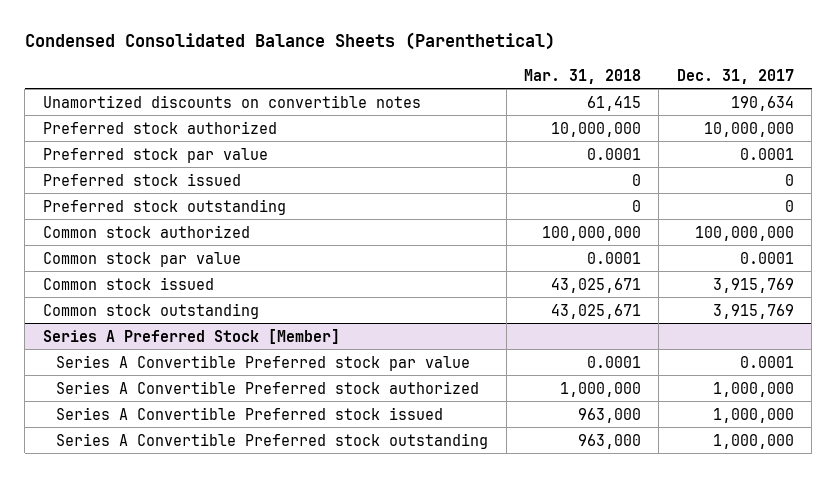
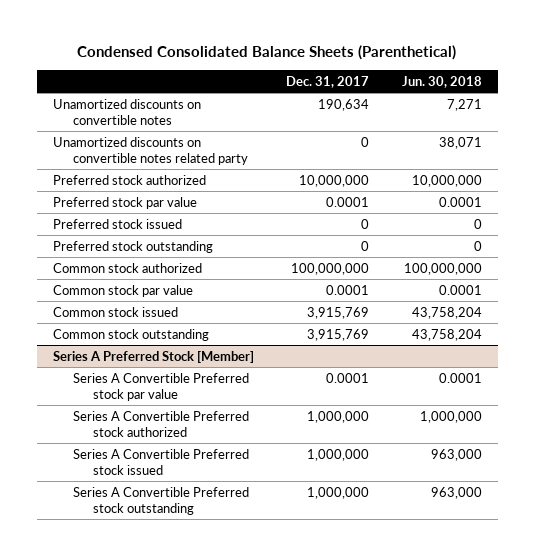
- | Mar. 31, 2018 | Dec. 31, 2017
+ | Dec. 31, 2017 | Jun. 30, 2018
+ Unamortized discounts on convertible notes related party | 0 | 38,071

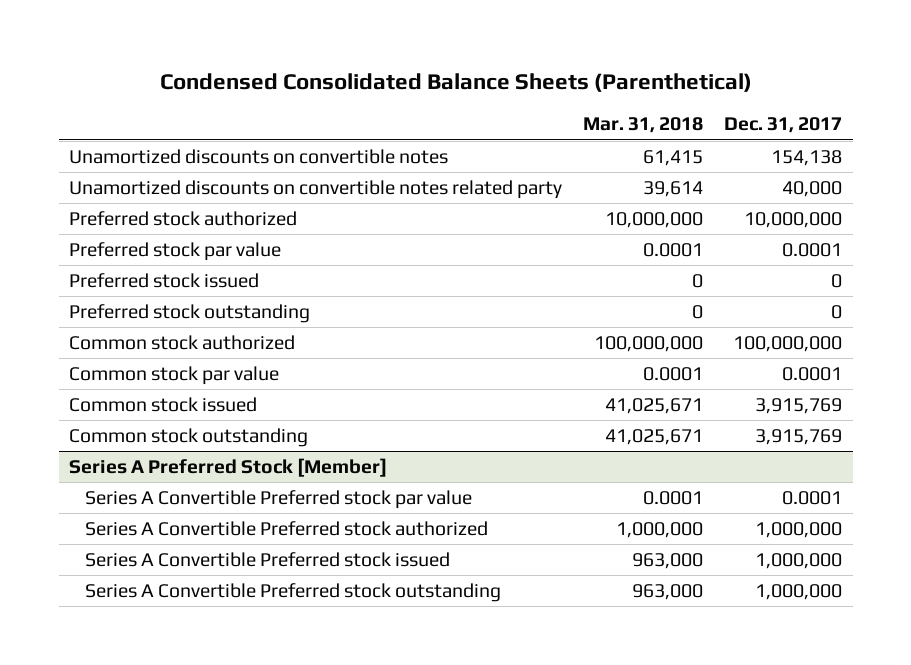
- | Dec. 31, 2017 | Jun. 30, 2018
+ | Mar. 31, 2018 | Dec. 31, 2017
- Unamortized discounts on convertible notes | 190,634 | 7,271
- Unamortized discounts on convertible notes related party | 0 | 38,071
+ Unamortized discounts on convertible notes | 61,415 | 154,138
+ Unamortized discounts on convertible notes related party | 39,614 | 40,000

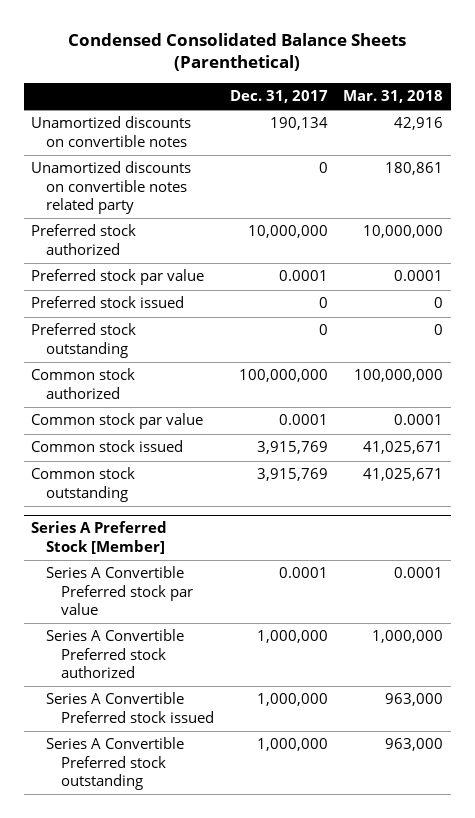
- | Mar. 31, 2018 | Dec. 31, 2017
+ | Dec. 31, 2017 | Mar. 31, 2018
- Unamortized discounts on convertible notes | 61,415 | 154,138
- Unamortized discounts on convertible notes related party | 39,614 | 40,000
+ Unamortized discounts on convertible notes | 190,134 | 42,916
+ Unamortized discounts on convertible notes related party | 0 | 180,861

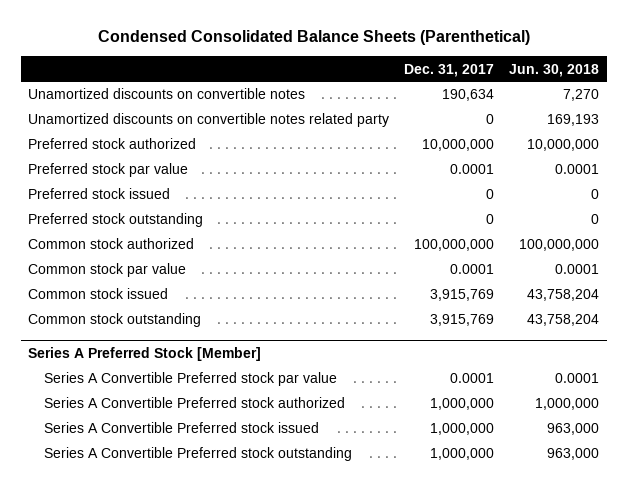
- | Dec. 31, 2017 | Mar. 31, 2018
+ | Dec. 31, 2017 | Jun. 30, 2018
- Unamortized discounts on convertible notes | 190,134 | 42,916
+ Unamortized discounts on convertible notes | 190,634 | 7,270

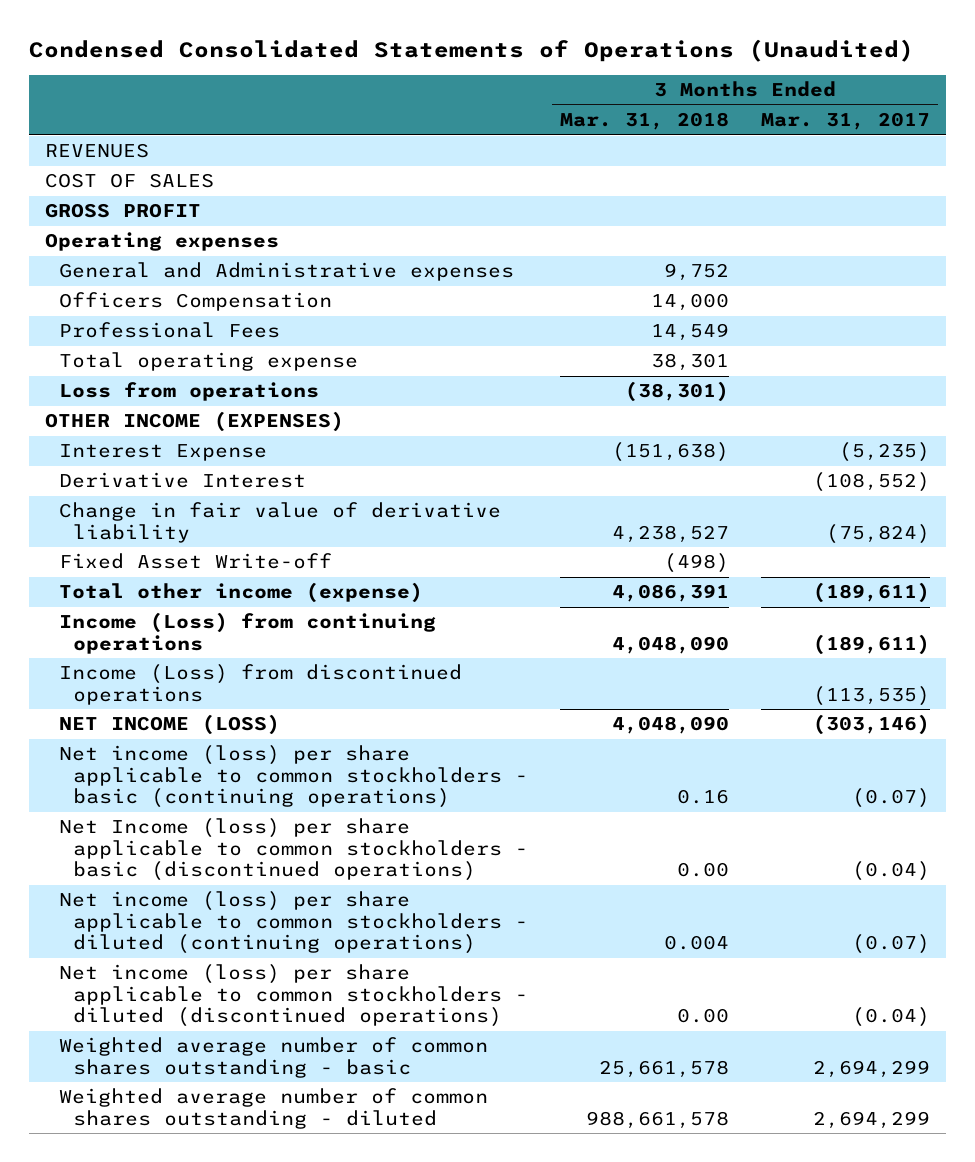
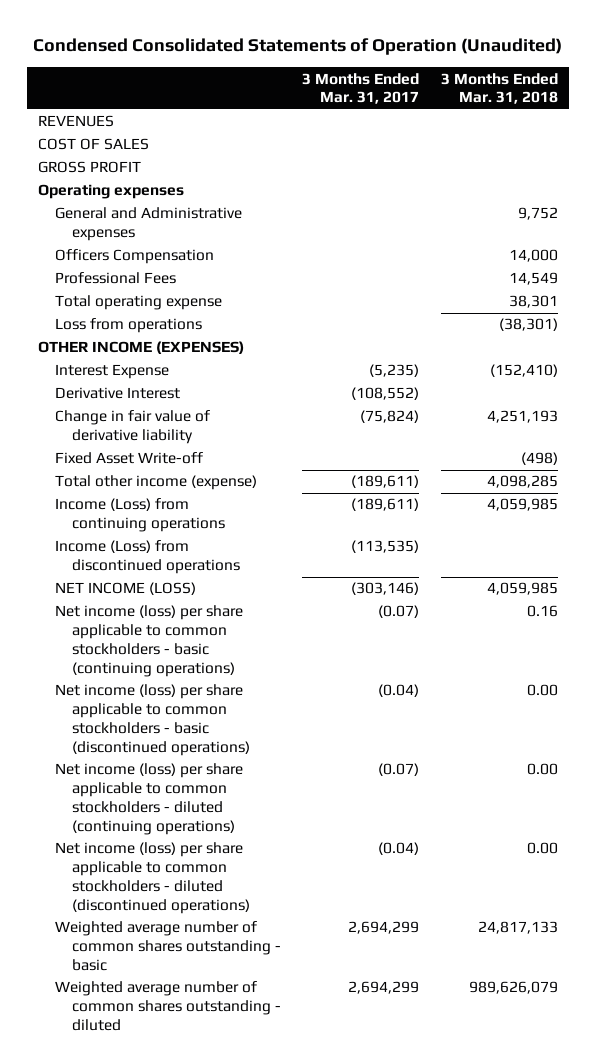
- Condensed Consolidated Statements of Operations (Unaudited)
+ Condensed Consolidated Statements of Operation (Unaudited)
- | 3 Months Ended Mar. 31, 2018 | 3 Months Ended Mar. 31, 2017
+ | 3 Months Ended Mar. 31, 2017 | 3 Months Ended Mar. 31, 2018
- Interest Expense | (151,638) | (5,235)
+ Interest Expense | (5,235) | (152,410)
- Change in fair value of derivative liability | 4,238,527 | (75,824)
+ Change in fair value of derivative liability | (75,824) | 4,251,193
- Total other income (expense) | 4,086,391 | (189,611)
- Income (Loss) from continuing operations | 4,048,090 | (189,611)
+ Total other income (expense) | (189,611) | 4,098,285
+ Income (Loss) from continuing operations | (189,611) | 4,059,985
- NET INCOME (LOSS) | 4,048,090 | (303,146)
+ NET INCOME (LOSS) | (303,146) | 4,059,985
- Net Income (loss) per share applicable to common stockholders - basic (discontinued operations) | 0.00 | (0.04)
- Net income (loss) per share applicable to common stockholders - diluted (continuing operations) | 0.004 | (0.07)
+ Net income (loss) per share applicable to common stockholders - basic (discontinued operations) | (0.04) | 0.00
+ Net income (loss) per share applicable to common stockholders - diluted (continuing operations) | (0.07) | 0.00
- Weighted average number of common shares outstanding - basic | 25,661,578 | 2,694,299
- Weighted average number of common shares outstanding - diluted | 988,661,578 | 2,694,299
+ Weighted average number of common shares outstanding - basic | 2,694,299 | 24,817,133
+ Weighted average number of common shares outstanding - diluted | 2,694,299 | 989,626,079

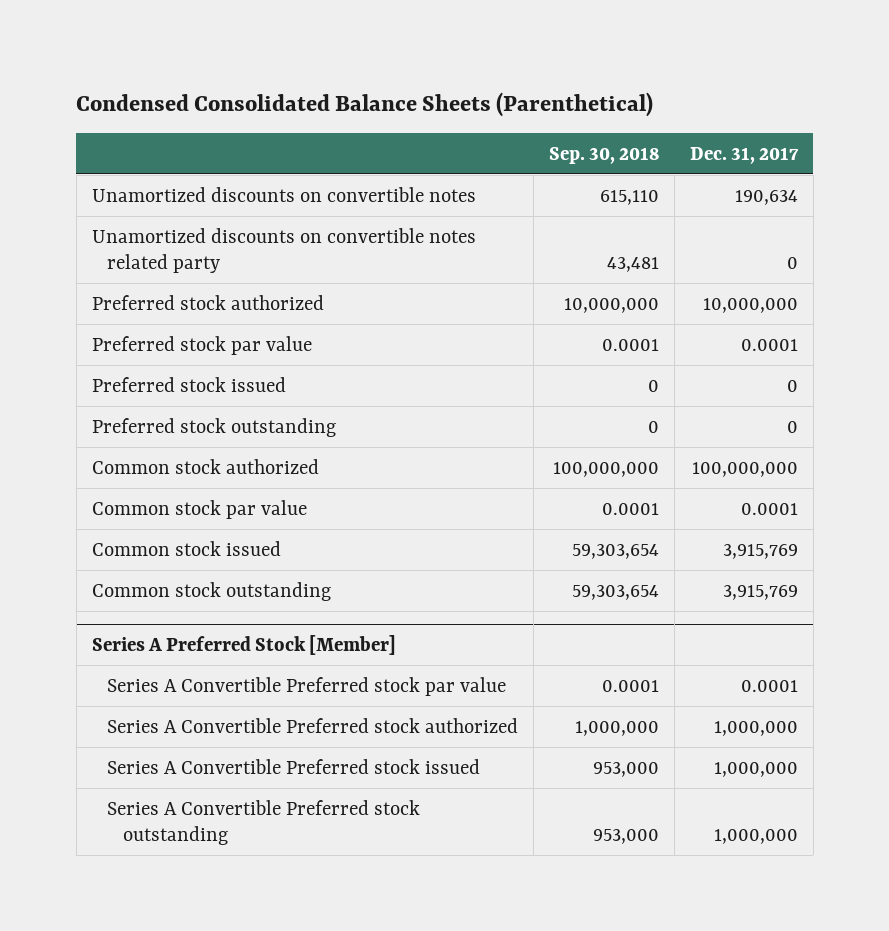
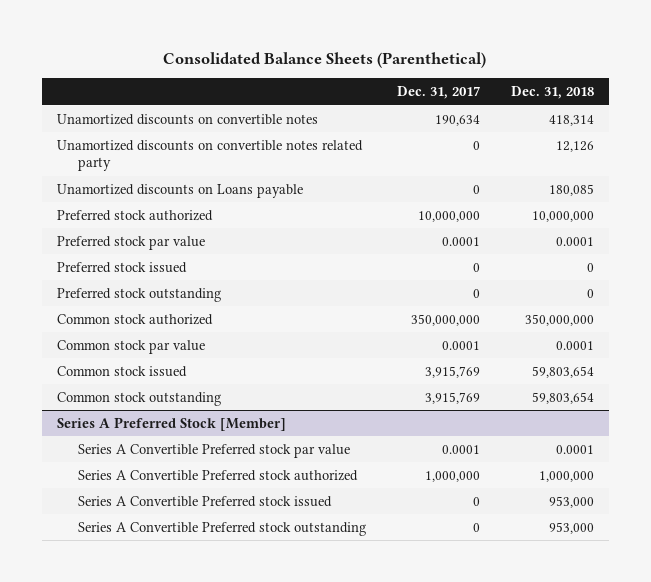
- Condensed Consolidated Balance Sheets (Parenthetical)
+ Consolidated Balance Sheets (Parenthetical)
- | Sep. 30, 2018 | Dec. 31, 2017
+ | Dec. 31, 2017 | Dec. 31, 2018
+ Unamortized discounts on Loans payable | 0 | 180,085
- Common stock authorized | 100,000,000 | 100,000,000
+ Common stock authorized | 350,000,000 | 350,000,000
@ Series A Preferred Stock [Member]
- Series A Convertible Preferred stock issued | 953,000 | 1,000,000
- Series A Convertible Preferred stock outstanding | 953,000 | 1,000,000
+ Series A Convertible Preferred stock issued | 0 | 953,000
+ Series A Convertible Preferred stock outstanding | 0 | 953,000

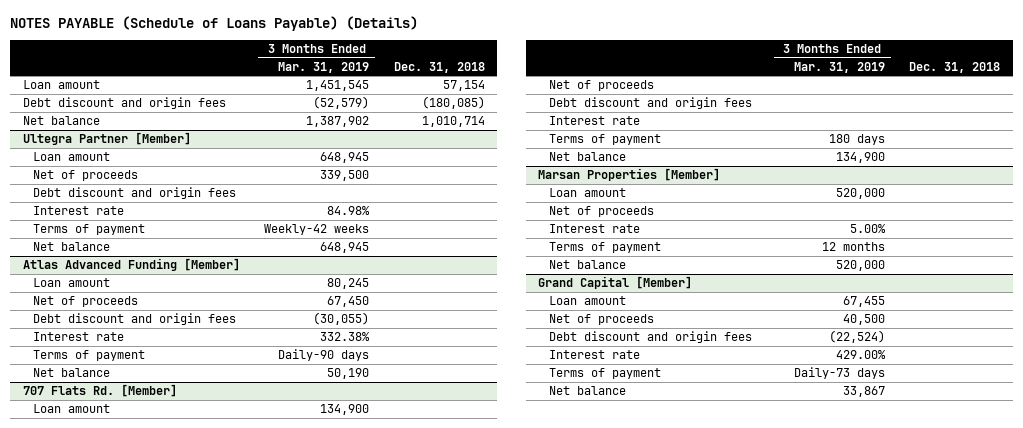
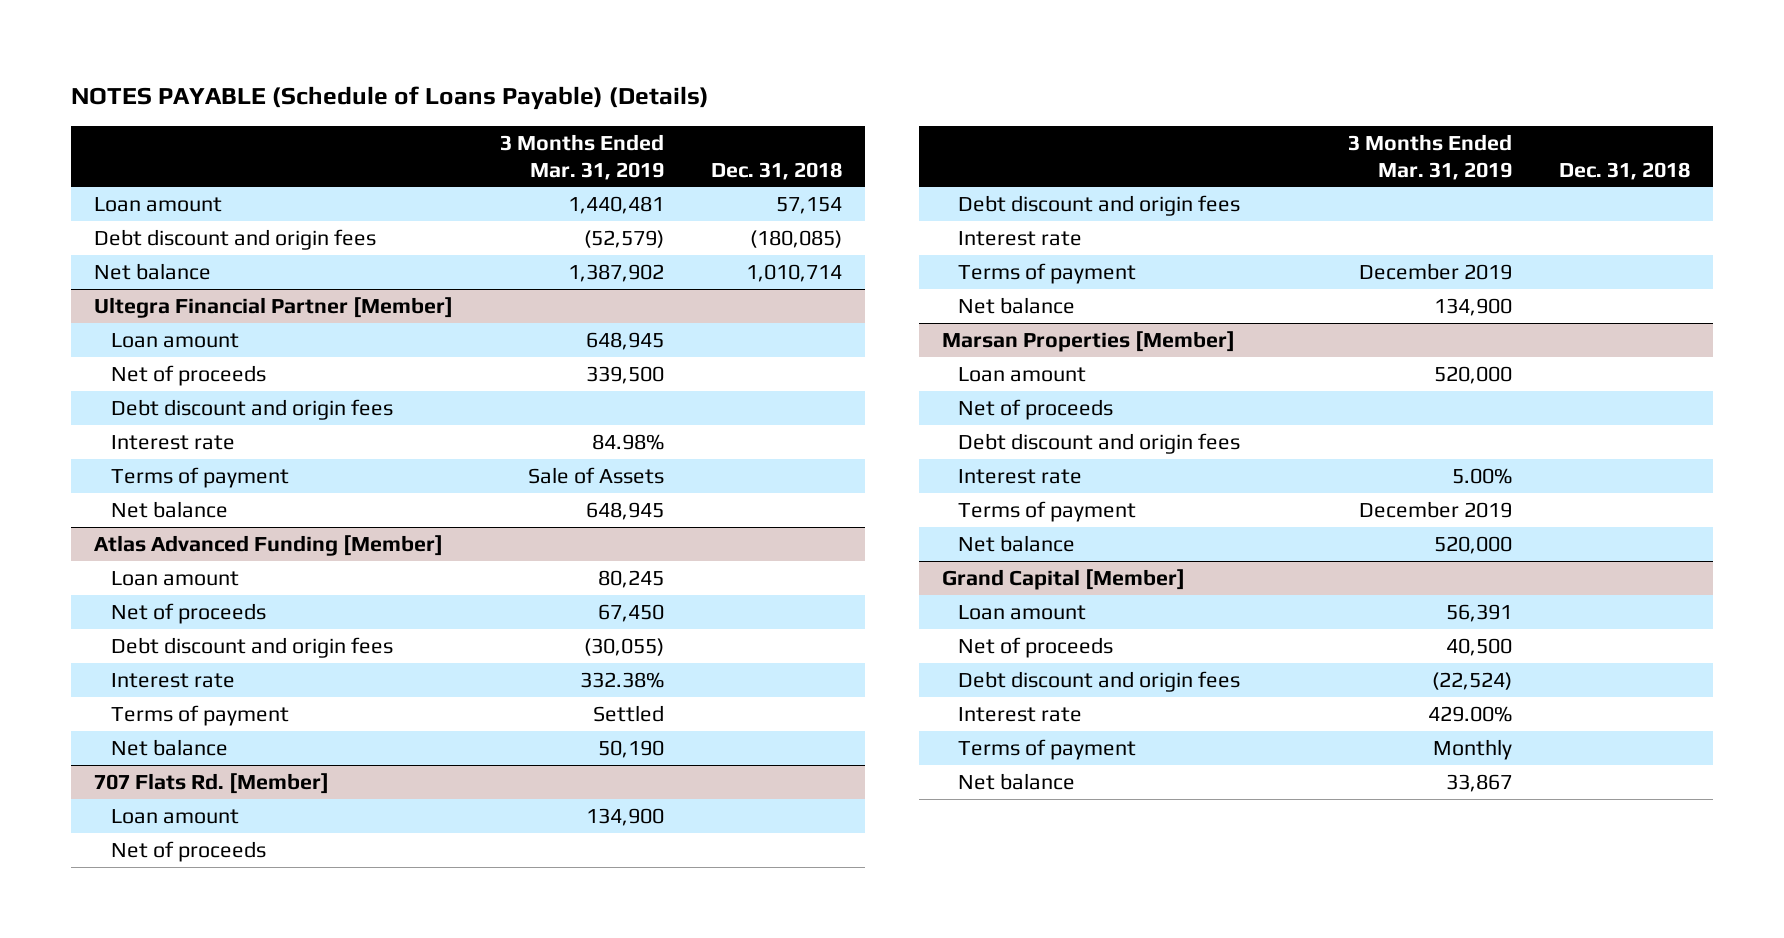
- Loan amount | 1,451,545 | 57,154
+ Loan amount | 1,440,481 | 57,154
- Ultegra Partner [Member]
+ Ultegra Financial Partner [Member]
- Terms of payment | Weekly-42 weeks |
+ Terms of payment | Sale of Assets |
@ Atlas Advanced Funding [Member]
- Terms of payment | Daily-90 days |
+ Terms of payment | Settled |
@ 707 Flats Rd. [Member]
- Terms of payment | 180 days |
+ Terms of payment | December 2019 |
@ Marsan Properties [Member]
+ Debt discount and origin fees
- Terms of payment | 12 months |
+ Terms of payment | December 2019 |
@ Grand Capital [Member]
- Loan amount | 67,455 |
+ Loan amount | 56,391 |
- Terms of payment | Daily-73 days |
+ Terms of payment | Monthly |

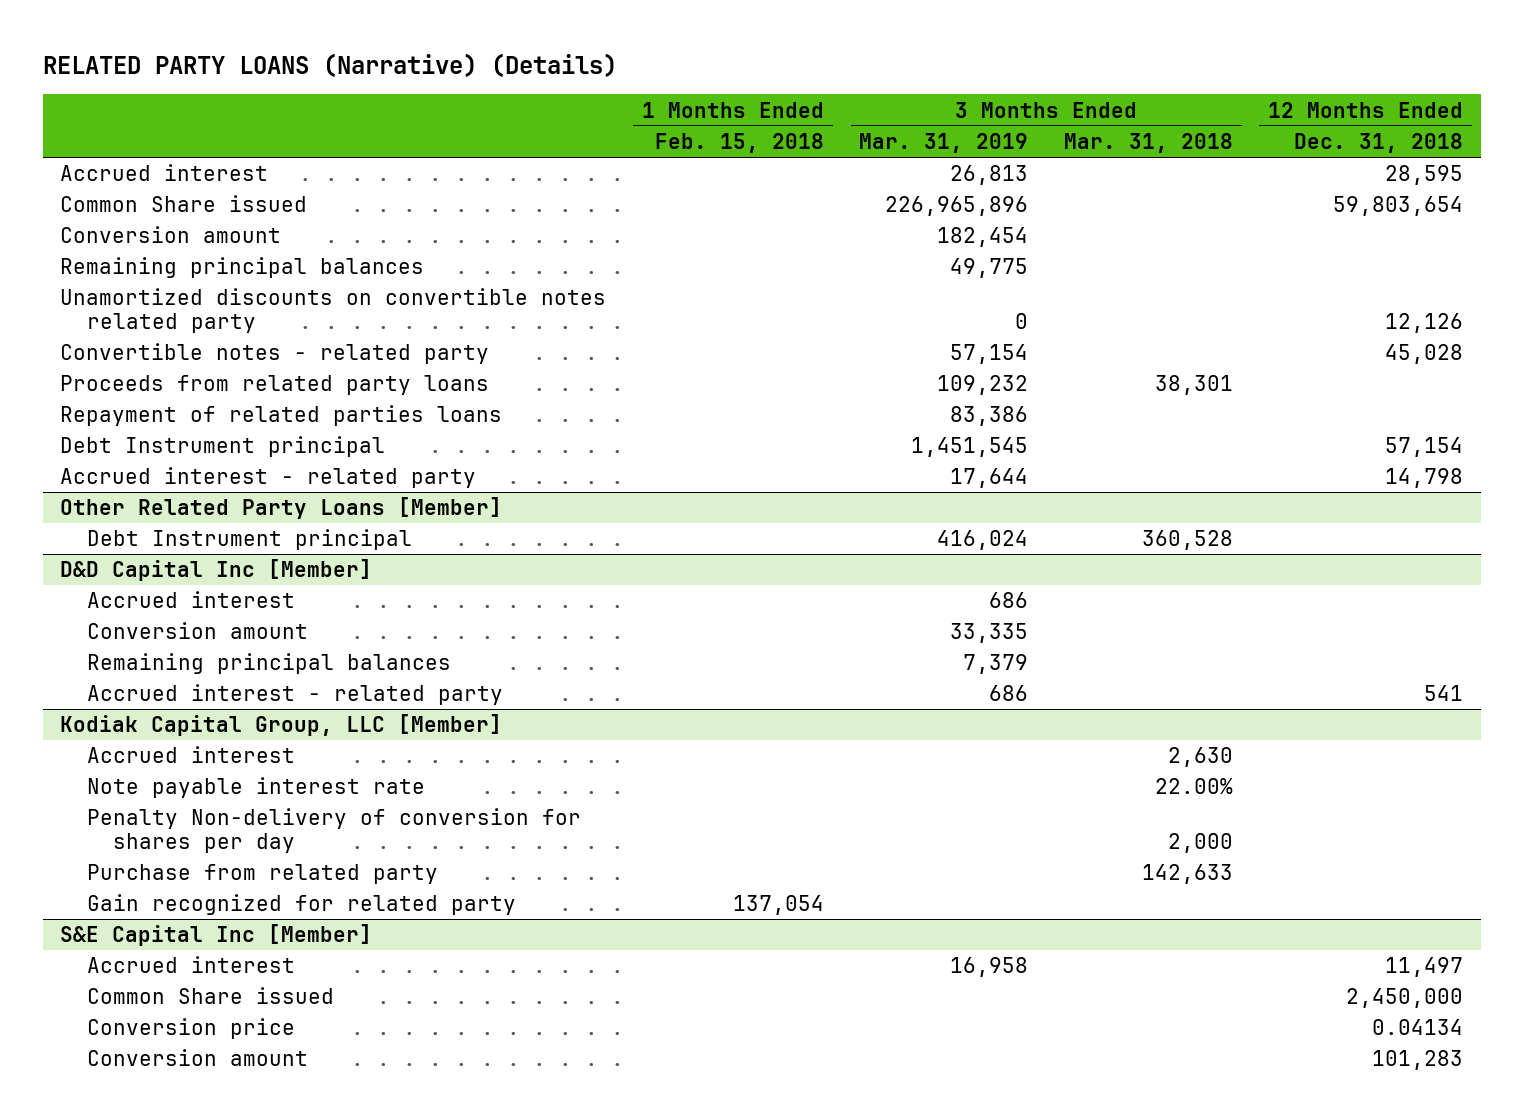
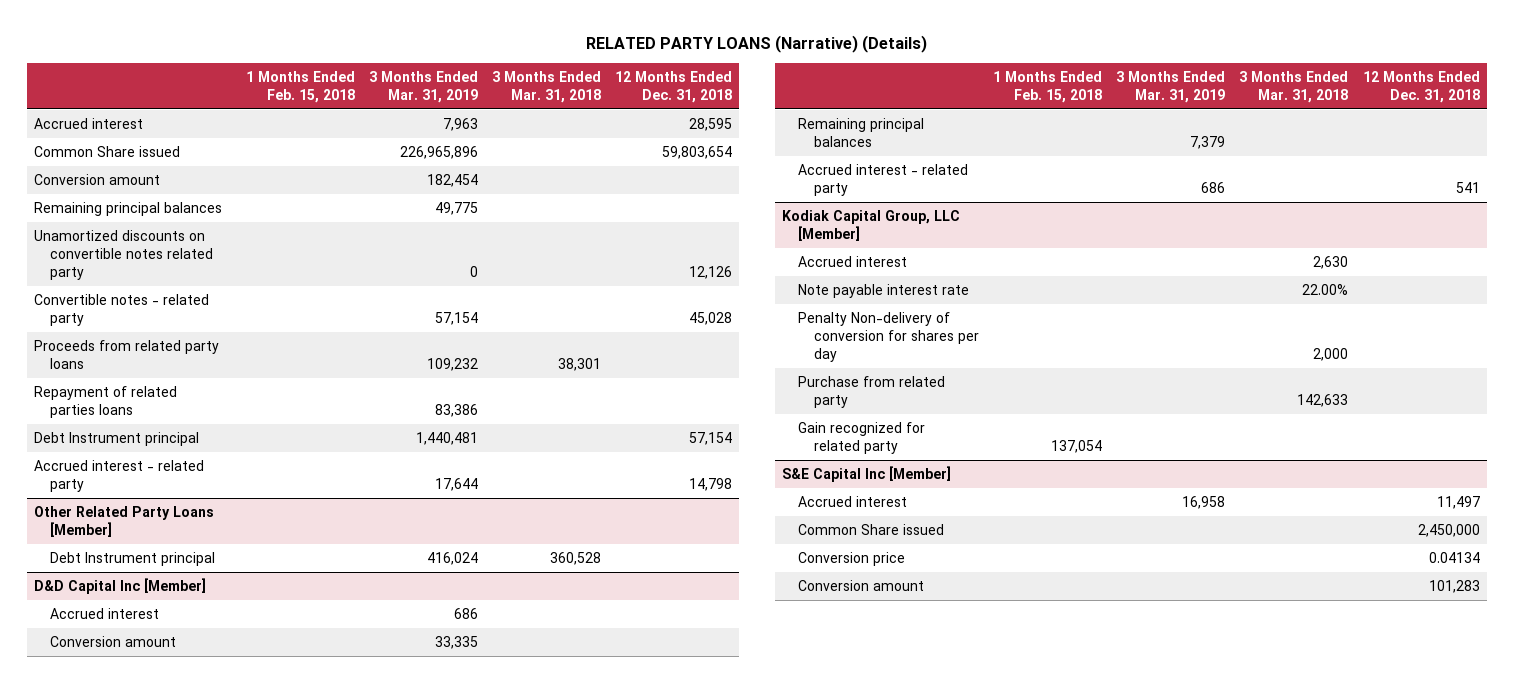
- Accrued interest | | 26,813 | | 28,595
+ Accrued interest | | 7,963 | | 28,595
- Debt Instrument principal | | 1,451,545 | | 57,154
+ Debt Instrument principal | | 1,440,481 | | 57,154

